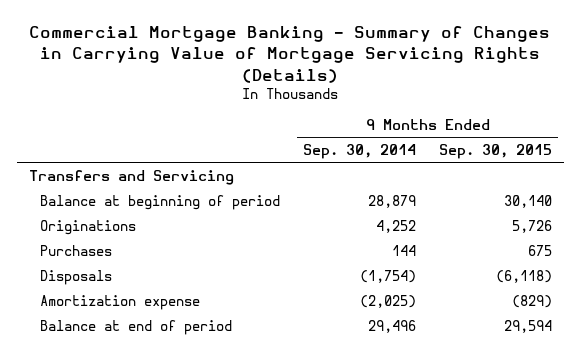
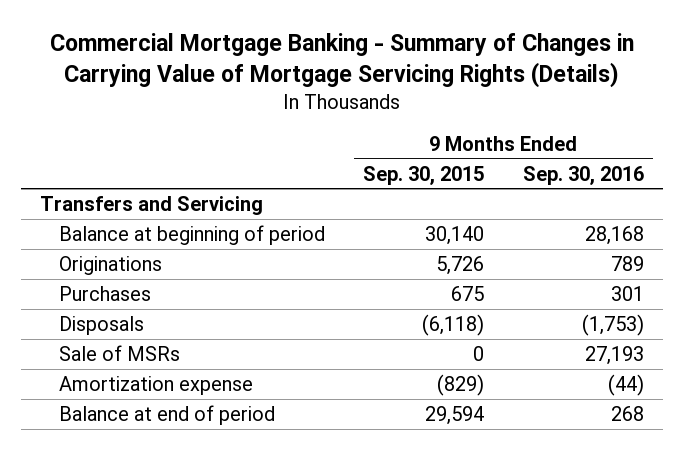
- | 9 Months Ended Sep. 30, 2014 | 9 Months Ended Sep. 30, 2015
+ | 9 Months Ended Sep. 30, 2015 | 9 Months Ended Sep. 30, 2016
+ Sale of MSRs | 0 | 27,193

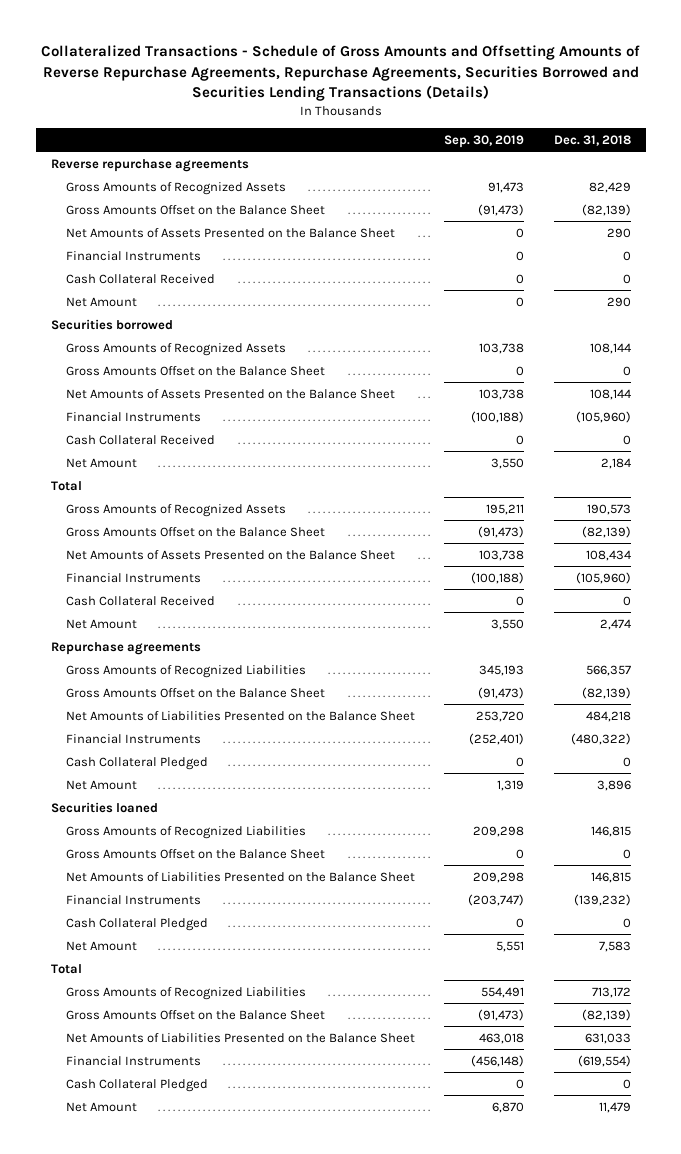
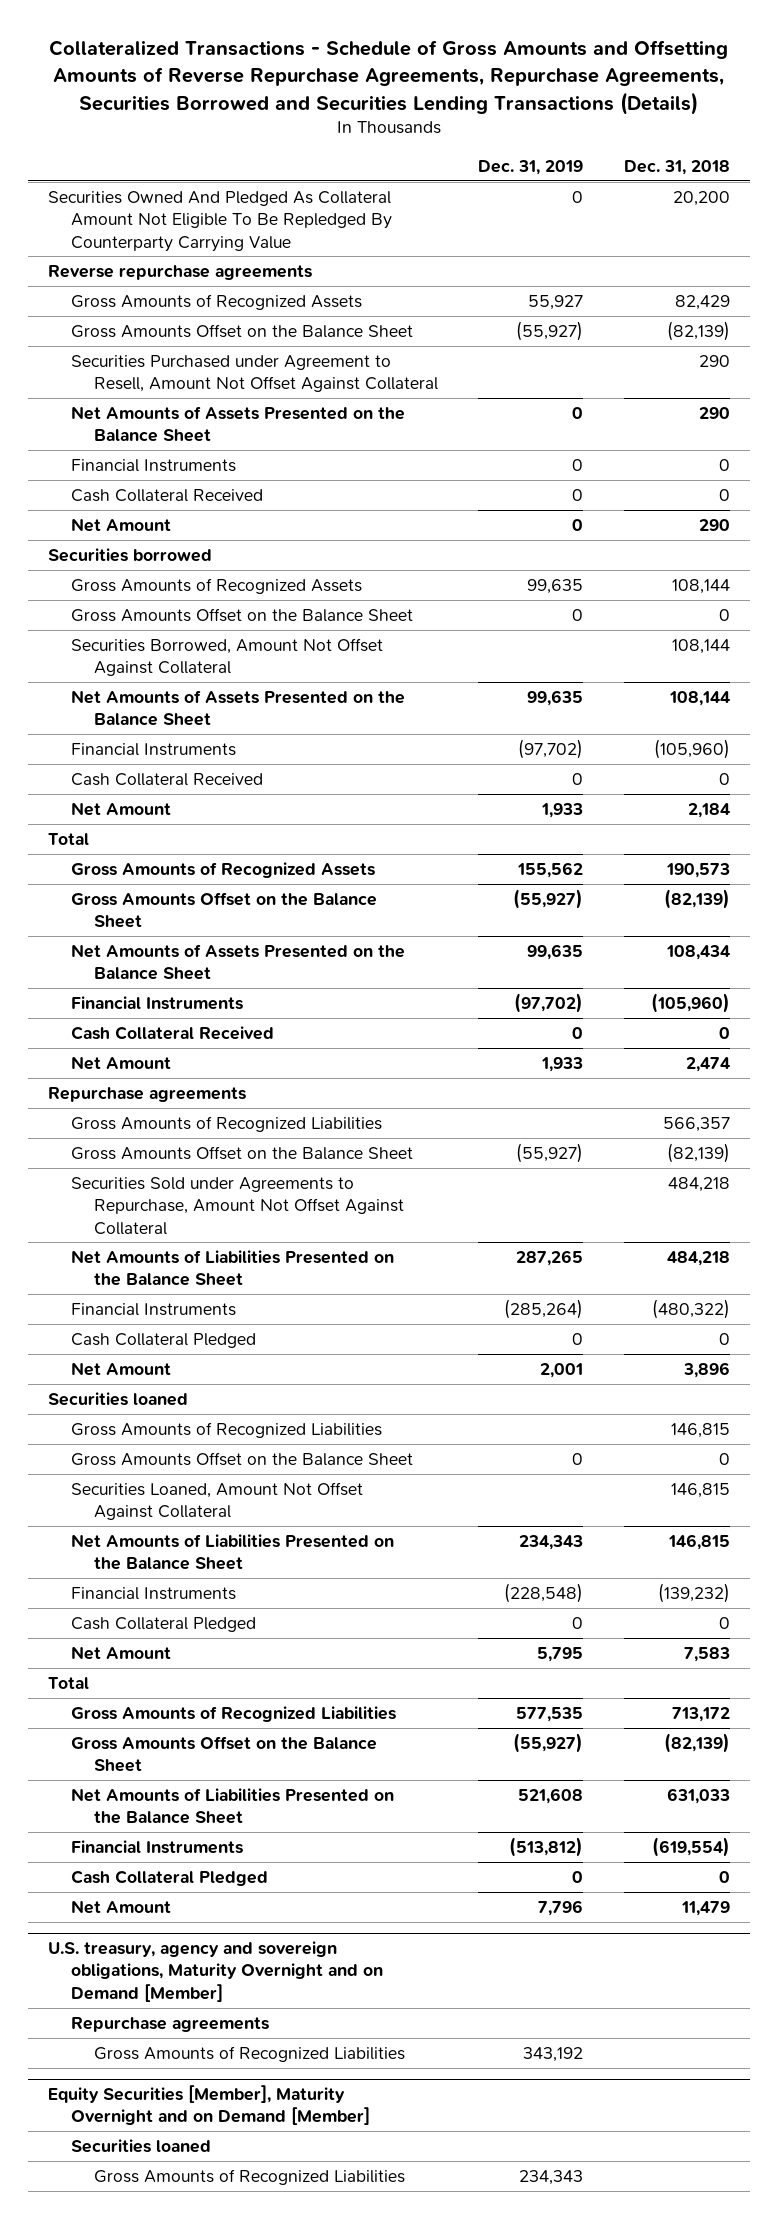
- | Sep. 30, 2019 | Dec. 31, 2018
+ | Dec. 31, 2019 | Dec. 31, 2018
+ Securities Owned And Pledged As Collateral Amount Not Eligible To Be Repledged By Counterparty Carrying Value | 0 | 20,200
+ Securities Purchased under Agreement to Resell, Amount Not Offset Against Collateral | | 290
+ Securities Borrowed, Amount Not Offset Against Collateral | | 108,144
+ Securities Sold under Agreements to Repurchase, Amount Not Offset Against Collateral | | 484,218
+ Securities Loaned, Amount Not Offset Against Collateral | | 146,815
+ U.S. treasury, agency and sovereign obligations, Maturity Overnight and on Demand [Member]
+ Repurchase agreements
+ Gross Amounts of Recognized Liabilities | 343,192 |
+ Equity Securities [Member], Maturity Overnight and on Demand [Member]
+ Securities loaned
+ Gross Amounts of Recognized Liabilities | 234,343 |

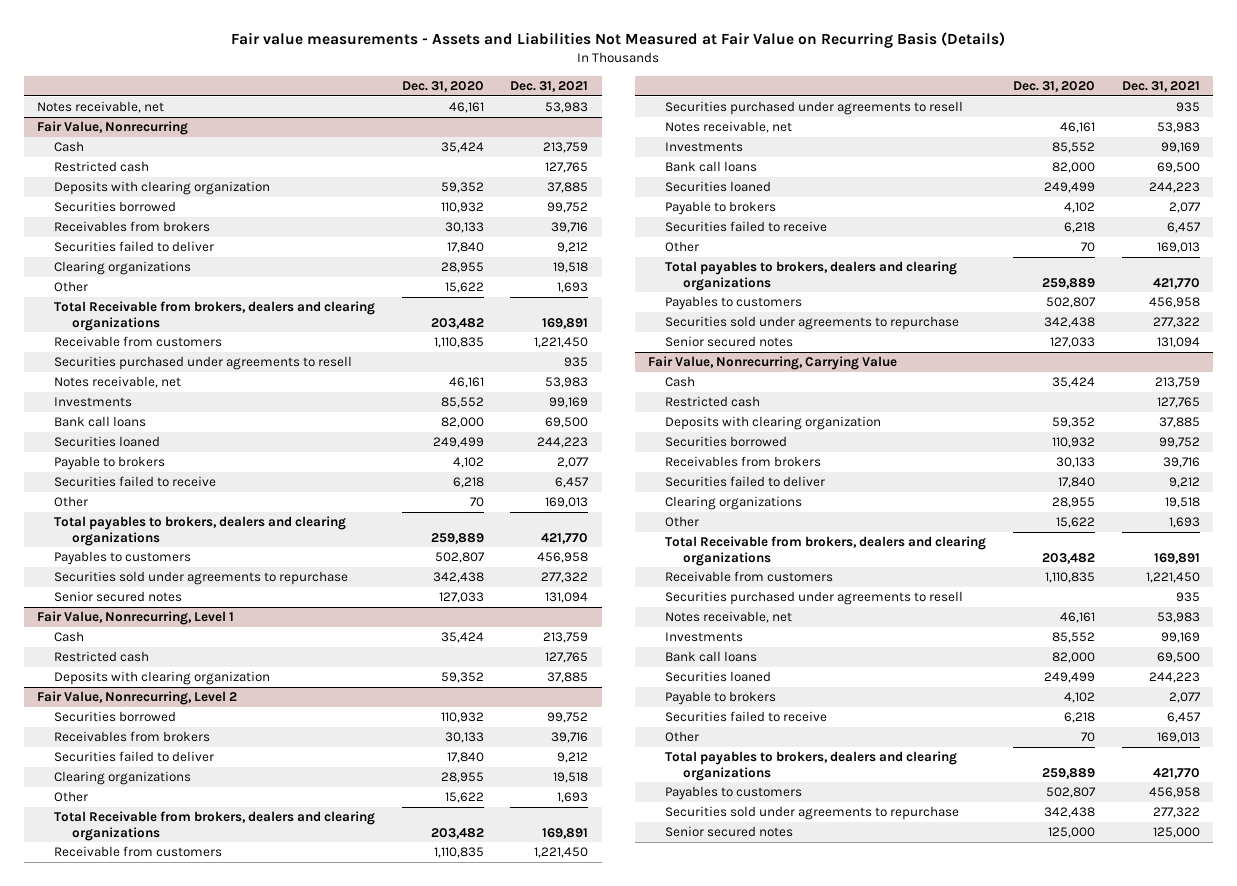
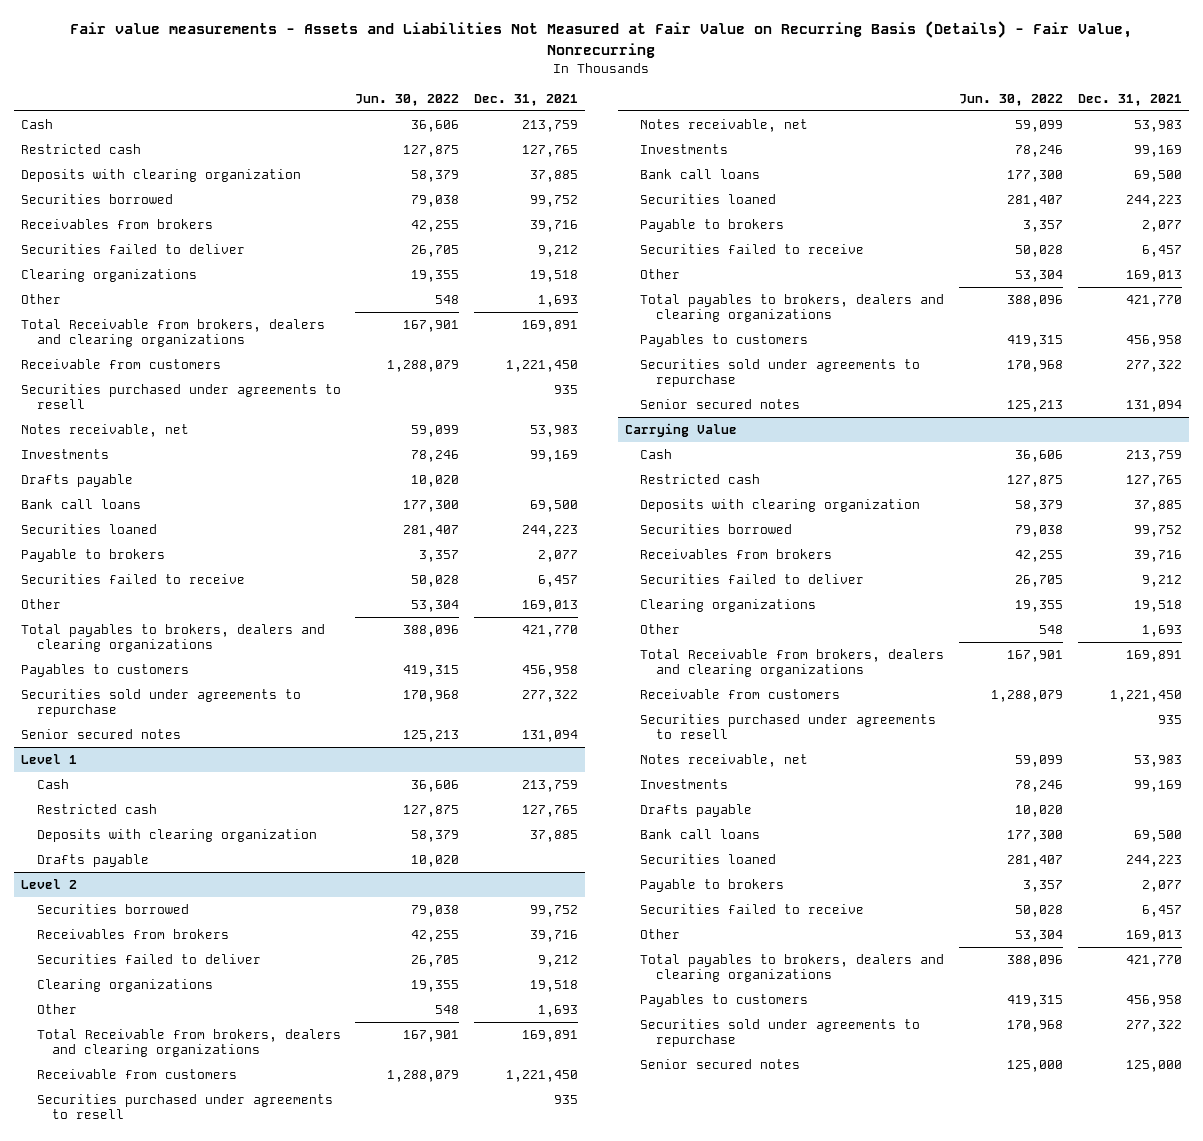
- Fair value measurements - Assets and Liabilities Not Measured at Fair Value on Recurring Basis (Details)
+ Fair value measurements - Assets and Liabilities Not Measured at Fair Value on Recurring Basis (Details) - Fair Value, Nonrecurring
- | Dec. 31, 2020 | Dec. 31, 2021
+ | Jun. 30, 2022 | Dec. 31, 2021
- Notes receivable, net | 46,161 | 53,983
- Fair Value, Nonrecurring
+ Drafts payable | 10,020 |
- Fair Value, Nonrecurring, Level 1
+ Level 1
- Fair Value, Nonrecurring, Level 2
+ Drafts payable | 10,020 |
+ Level 2
- Fair Value, Nonrecurring, Carrying Value
+ Carrying Value
+ Drafts payable | 10,020 |

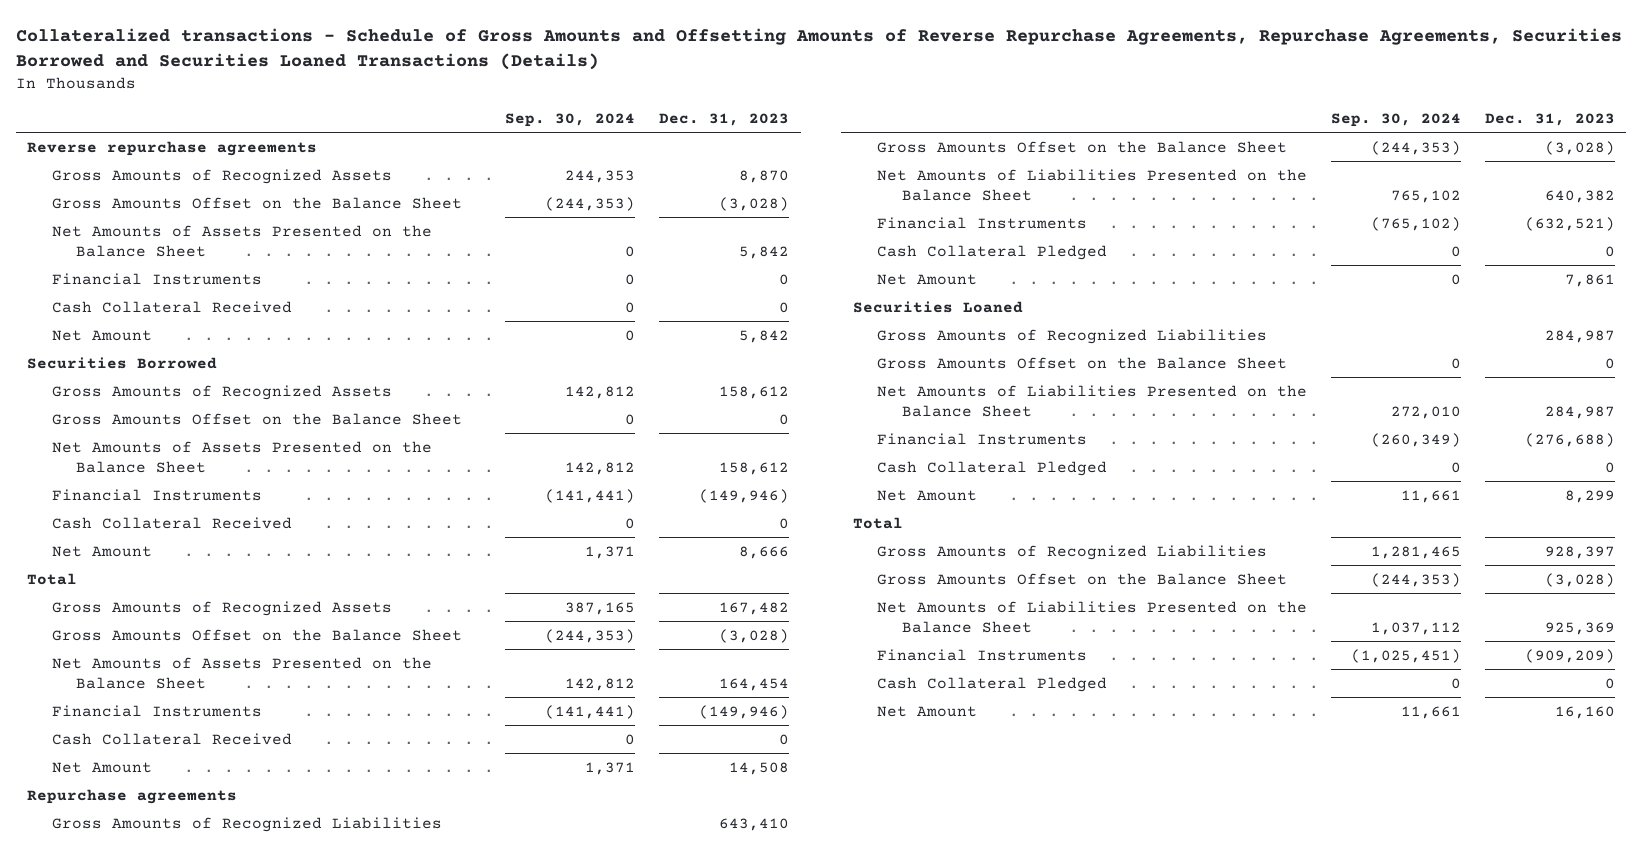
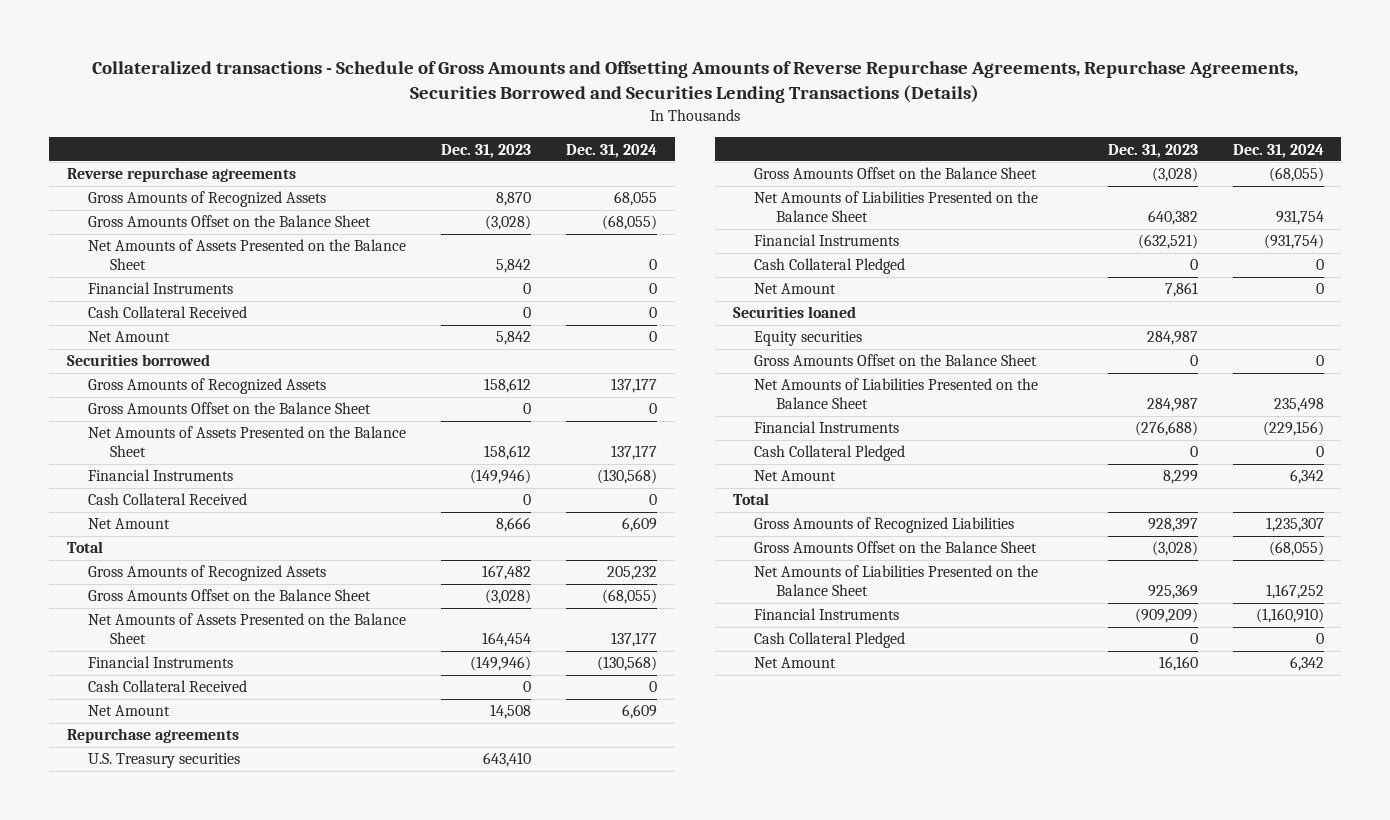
- Collateralized transactions - Schedule of Gross Amounts and Offsetting Amounts of Reverse Repurchase Agreements, Repurchase Agreements, Securities Borrowed and Securities Loaned Transactions (Details)
+ Collateralized transactions - Schedule of Gross Amounts and Offsetting Amounts of Reverse Repurchase Agreements, Repurchase Agreements, Securities Borrowed and Securities Lending Transactions (Details)
- | Sep. 30, 2024 | Dec. 31, 2023
+ | Dec. 31, 2023 | Dec. 31, 2024
- Securities Borrowed
+ Securities borrowed
- Gross Amounts of Recognized Liabilities | | 643,410
+ U.S. Treasury securities | 643,410 |
- Securities Loaned
- Gross Amounts of Recognized Liabilities | | 284,987
+ Securities loaned
+ Equity securities | 284,987 |

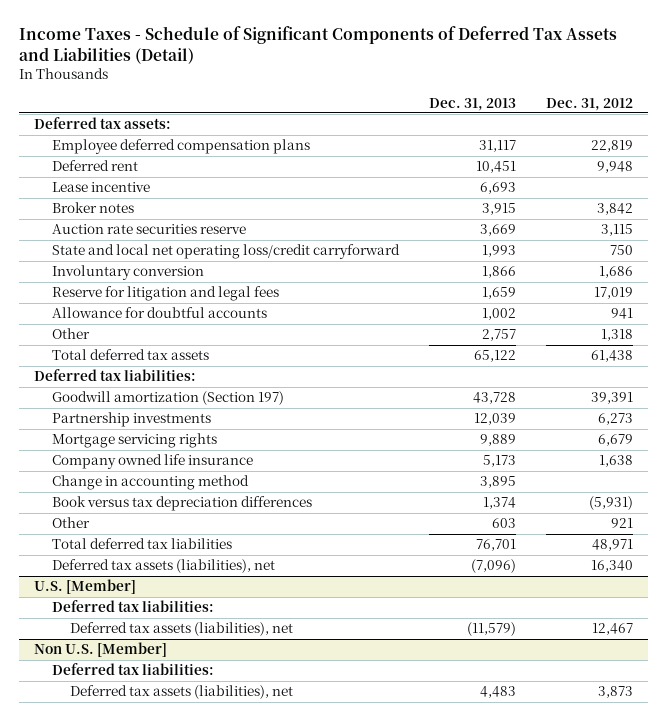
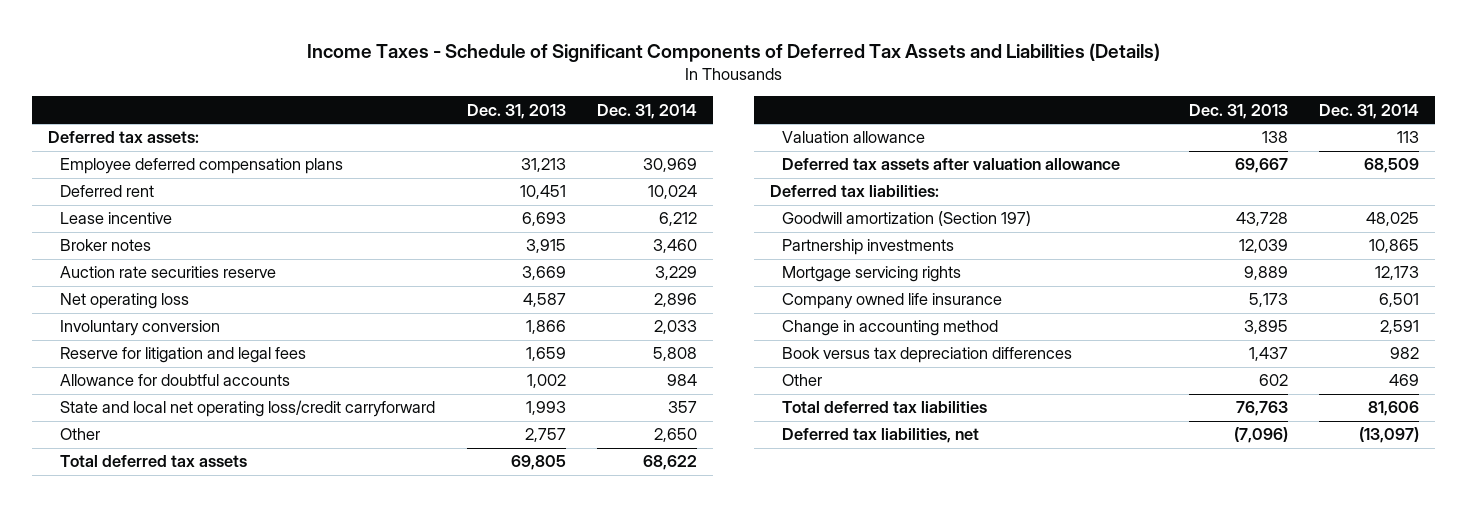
- Income Taxes - Schedule of Significant Components of Deferred Tax Assets and Liabilities (Detail)
+ Income Taxes - Schedule of Significant Components of Deferred Tax Assets and Liabilities (Details)
- | Dec. 31, 2013 | Dec. 31, 2012
+ | Dec. 31, 2013 | Dec. 31, 2014
- Employee deferred compensation plans | 31,117 | 22,819
+ Employee deferred compensation plans | 31,213 | 30,969
+ Net operating loss | 4,587 | 2,896
moved down: State and local net operating loss/credit carryforward | 1,993 | 357
- Total deferred tax assets | 65,122 | 61,438
+ Total deferred tax assets | 69,805 | 68,622
+ Valuation allowance | 138 | 113
+ Deferred tax assets after valuation allowance | 69,667 | 68,509
- Book versus tax depreciation differences | 1,374 | (5,931)
- Other | 603 | 921
- Total deferred tax liabilities | 76,701 | 48,971
- Deferred tax assets (liabilities), net | (7,096) | 16,340
- U.S. [Member]
- Deferred tax liabilities:
- Deferred tax assets (liabilities), net | (11,579) | 12,467
- Non U.S. [Member]
- Deferred tax liabilities:
- Deferred tax assets (liabilities), net | 4,483 | 3,873
+ Book versus tax depreciation differences | 1,437 | 982
+ Other | 602 | 469
+ Total deferred tax liabilities | 76,763 | 81,606
+ Deferred tax liabilities, net | (7,096) | (13,097)

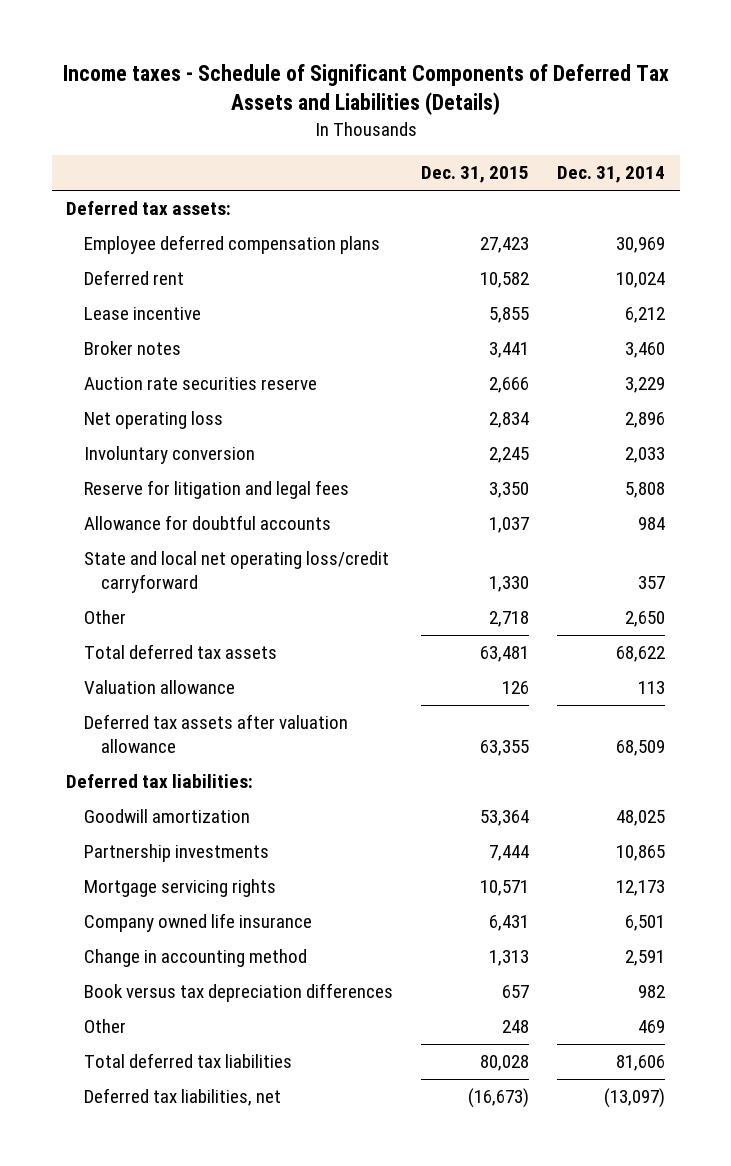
- Income Taxes - Schedule of Significant Components of Deferred Tax Assets and Liabilities (Details)
+ Income taxes - Schedule of Significant Components of Deferred Tax Assets and Liabilities (Details)
- | Dec. 31, 2013 | Dec. 31, 2014
+ | Dec. 31, 2015 | Dec. 31, 2014
- Goodwill amortization (Section 197) | 43,728 | 48,025
+ Goodwill amortization | 53,364 | 48,025

